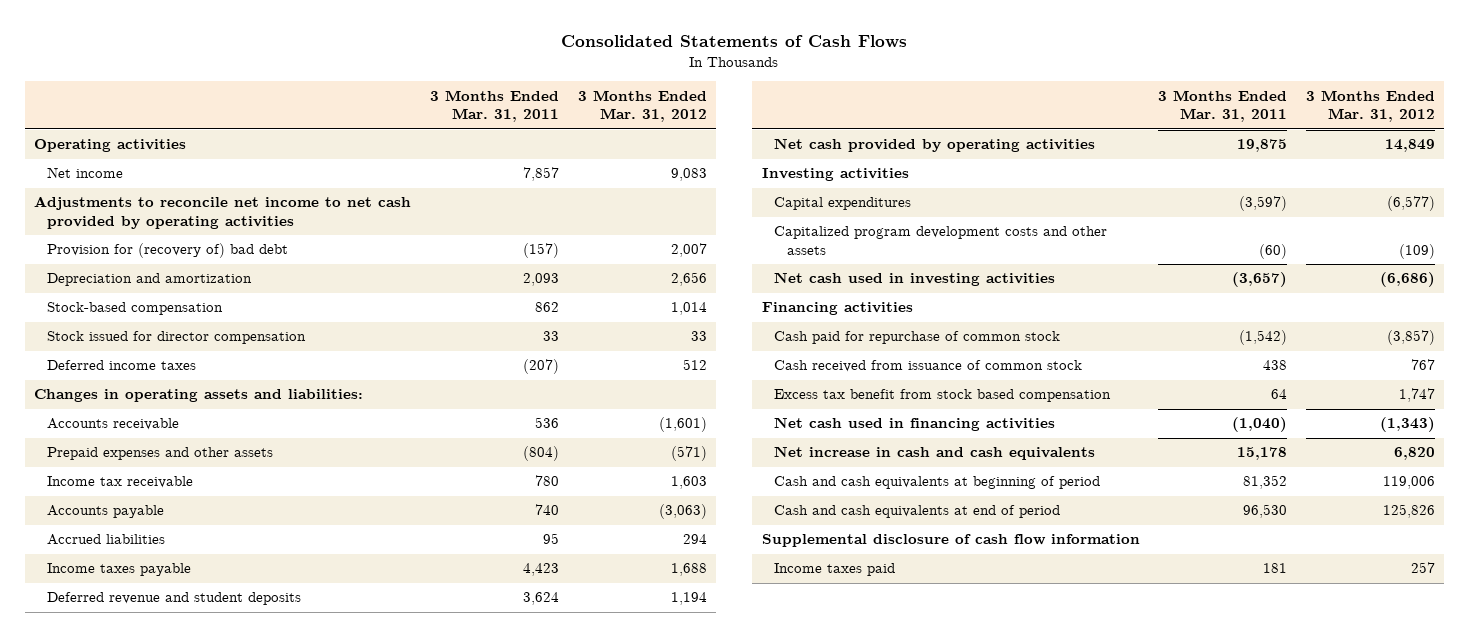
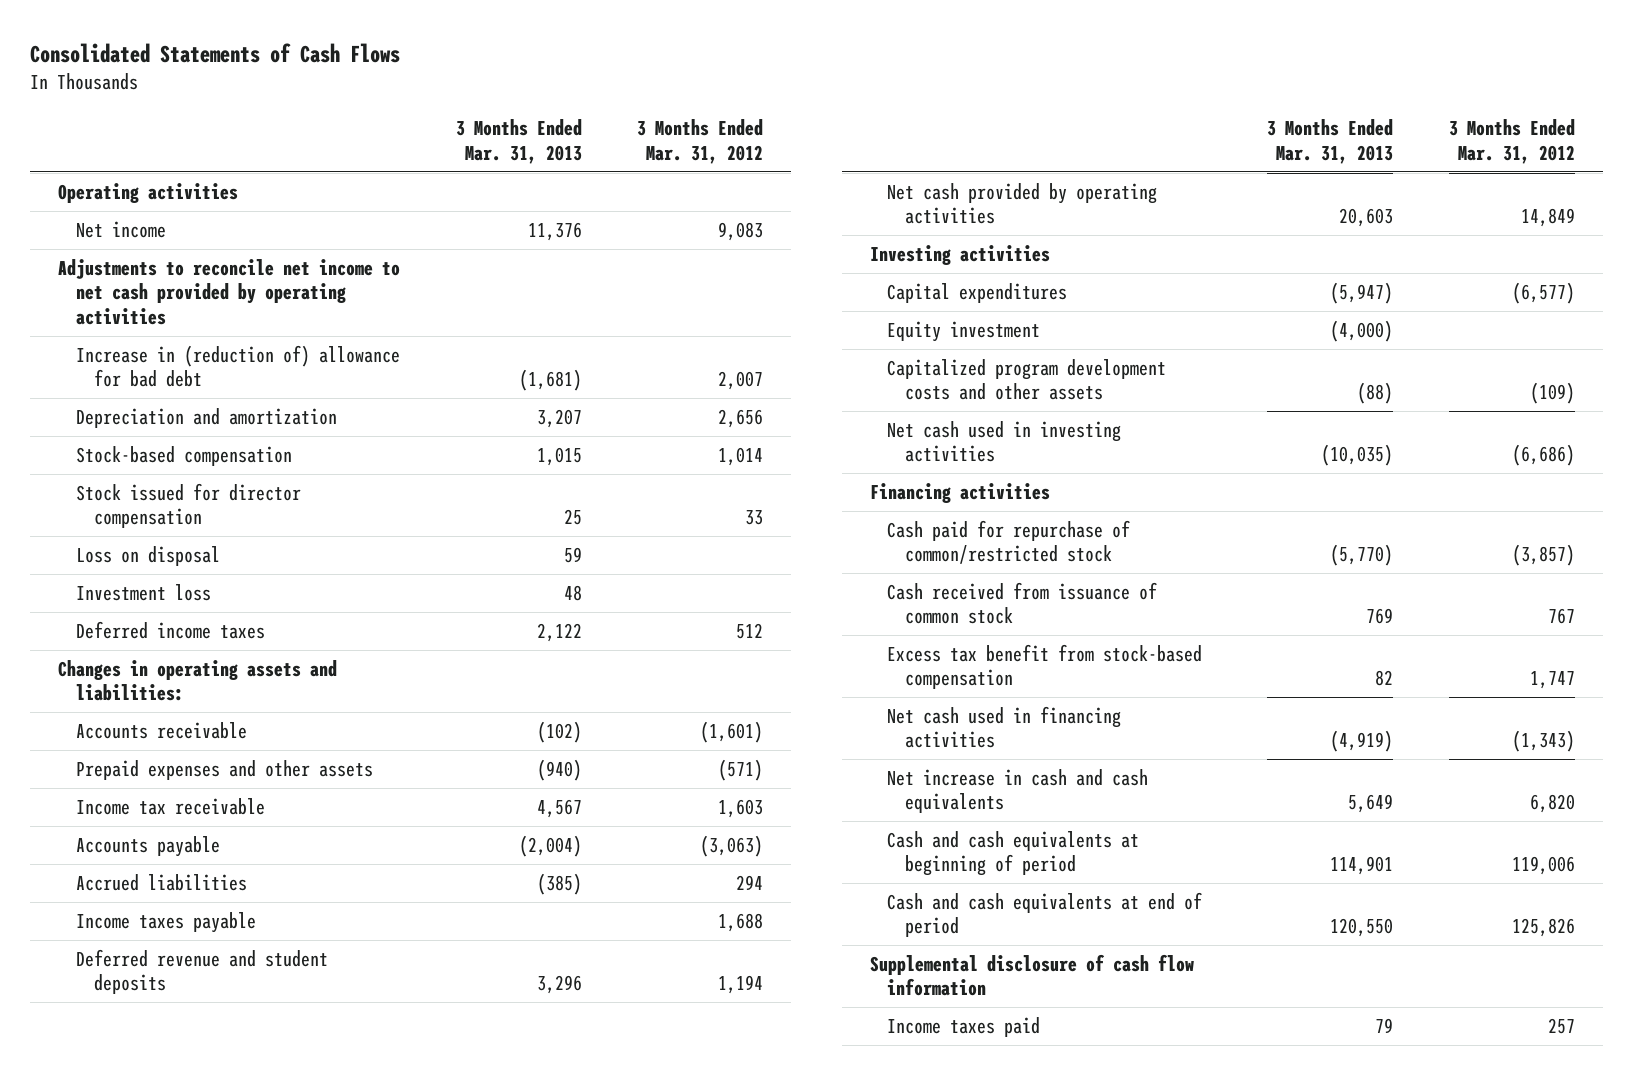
- | 3 Months Ended Mar. 31, 2011 | 3 Months Ended Mar. 31, 2012
+ | 3 Months Ended Mar. 31, 2013 | 3 Months Ended Mar. 31, 2012
- Provision for (recovery of) bad debt | (157) | 2,007
+ Increase in (reduction of) allowance for bad debt | (1,681) | 2,007
+ Loss on disposal | 59 |
+ Investment loss | 48 |
+ Equity investment | (4,000) |
- Cash paid for repurchase of common stock | (1,542) | (3,857)
+ Cash paid for repurchase of common/restricted stock | (5,770) | (3,857)
- Excess tax benefit from stock based compensation | 64 | 1,747
+ Excess tax benefit from stock-based compensation | 82 | 1,747

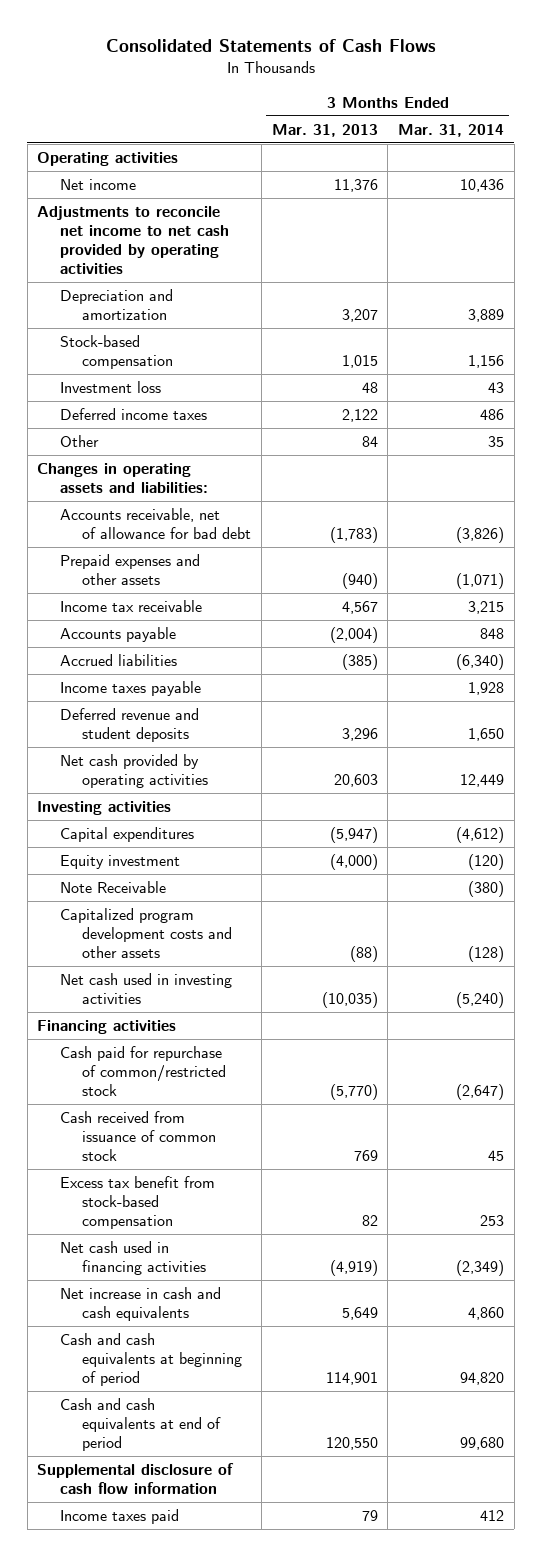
- | 3 Months Ended Mar. 31, 2013 | 3 Months Ended Mar. 31, 2012
+ | 3 Months Ended Mar. 31, 2013 | 3 Months Ended Mar. 31, 2014
- Increase in (reduction of) allowance for bad debt | (1,681) | 2,007
- Stock issued for director compensation | 25 | 33
- Loss on disposal | 59 |
+ Other | 84 | 35
- Accounts receivable | (102) | (1,601)
+ Accounts receivable, net of allowance for bad debt | (1,783) | (3,826)
+ Note Receivable | | (380)

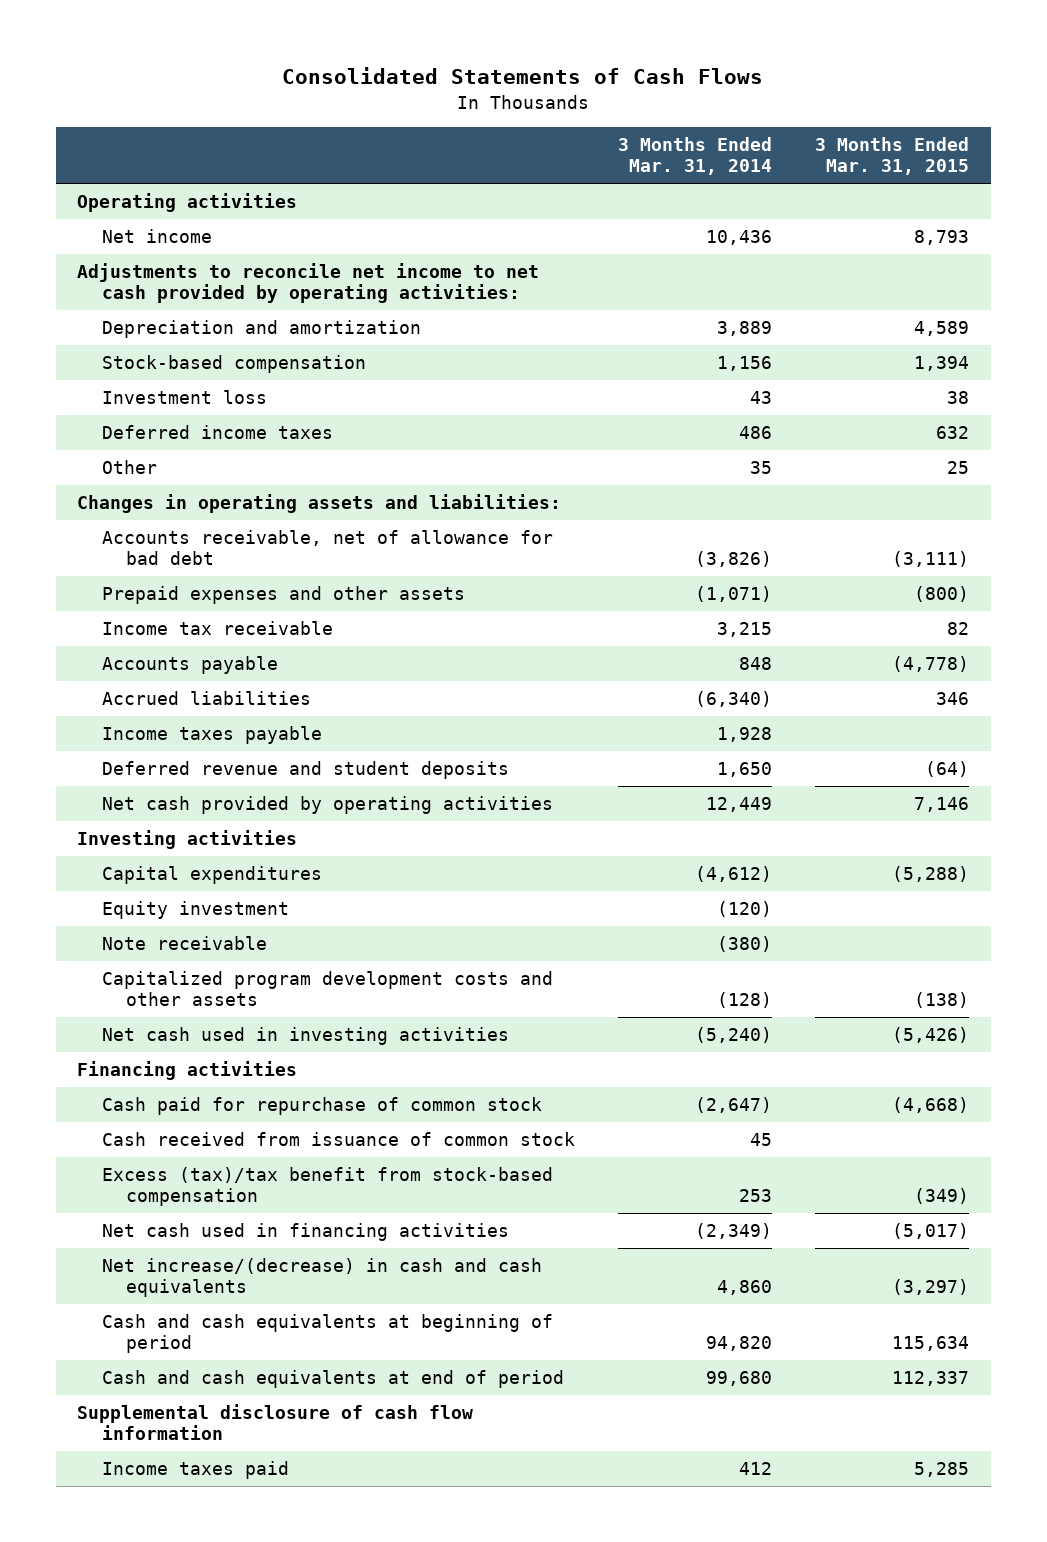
- | 3 Months Ended Mar. 31, 2013 | 3 Months Ended Mar. 31, 2014
+ | 3 Months Ended Mar. 31, 2014 | 3 Months Ended Mar. 31, 2015
- Adjustments to reconcile net income to net cash provided by operating activities
+ Adjustments to reconcile net income to net cash provided by operating activities:
- Note Receivable | | (380)
+ Note receivable | (380) |
- Cash paid for repurchase of common/restricted stock | (5,770) | (2,647)
+ Cash paid for repurchase of common stock | (2,647) | (4,668)
- Excess tax benefit from stock-based compensation | 82 | 253
+ Excess (tax)/tax benefit from stock-based compensation | 253 | (349)
- Net increase in cash and cash equivalents | 5,649 | 4,860
+ Net increase/(decrease) in cash and cash equivalents | 4,860 | (3,297)

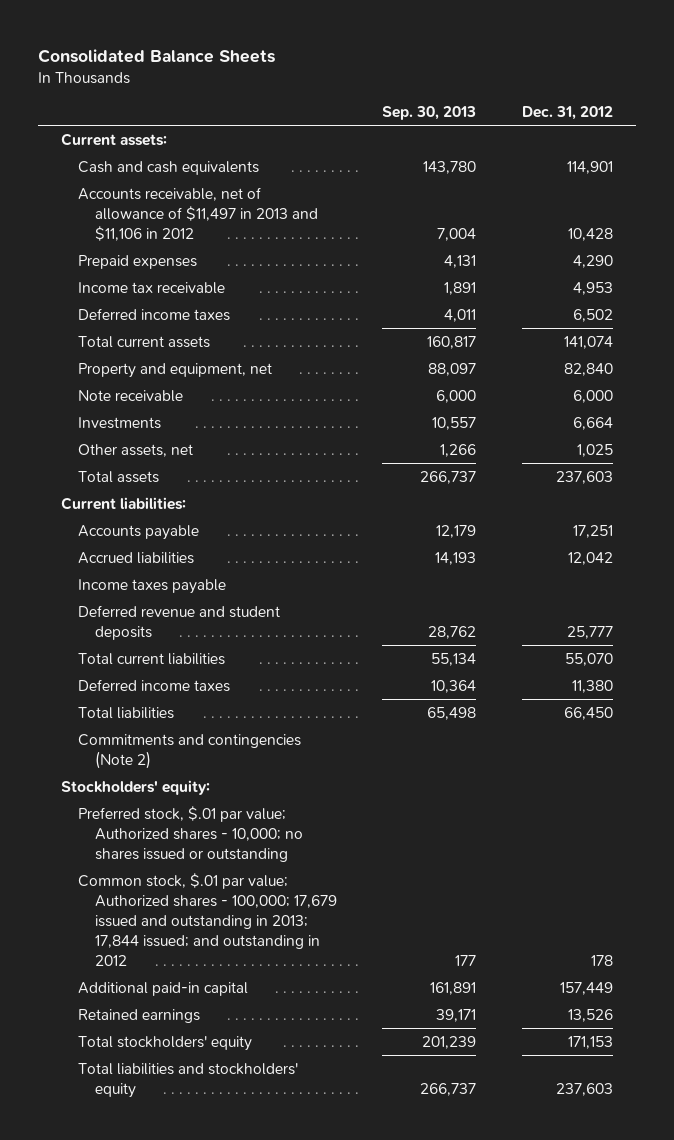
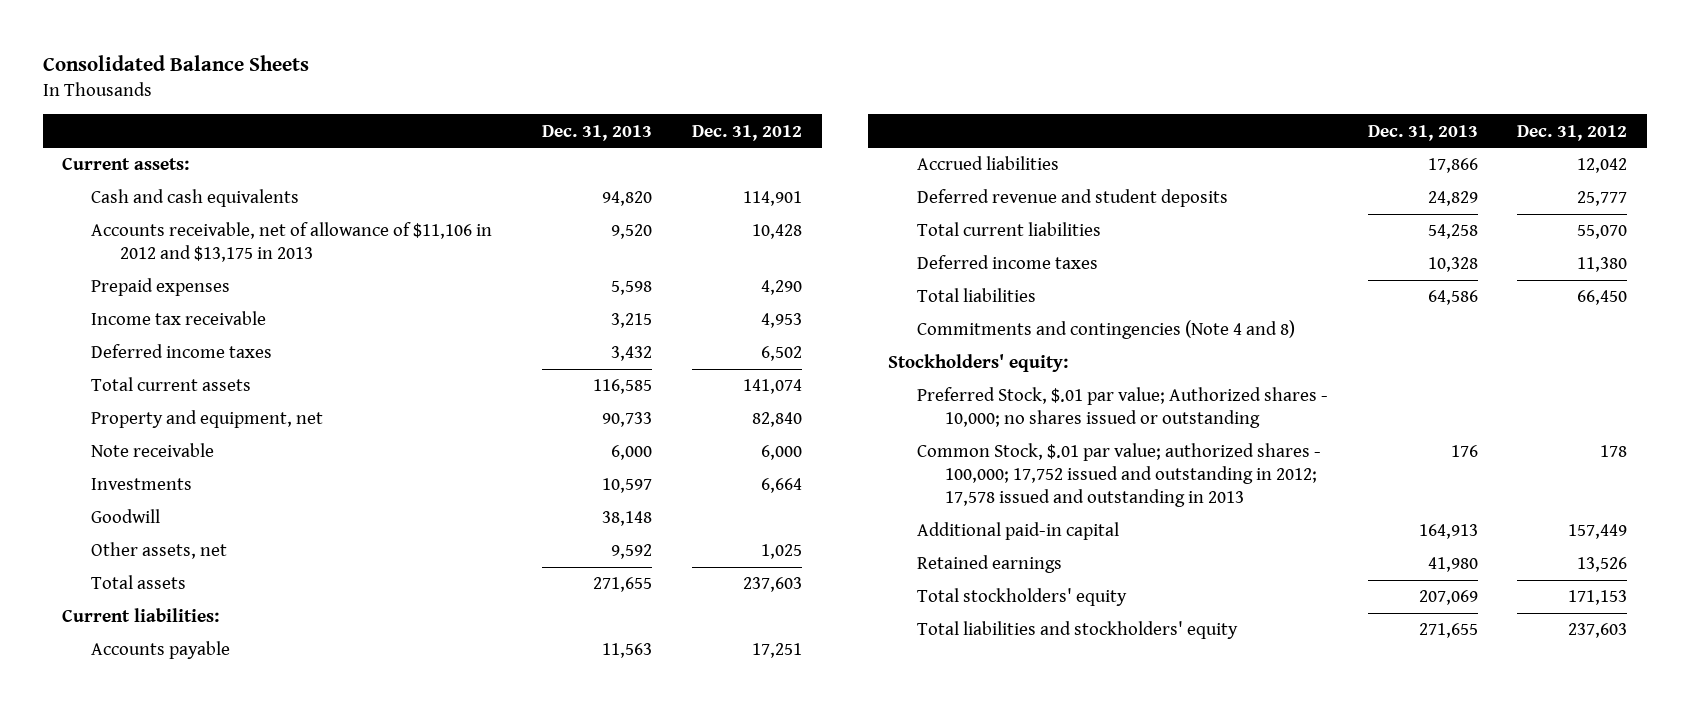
- | Sep. 30, 2013 | Dec. 31, 2012
+ | Dec. 31, 2013 | Dec. 31, 2012
- Accounts receivable, net of allowance of $11,497 in 2013 and $11,106 in 2012 | 7,004 | 10,428
+ Accounts receivable, net of allowance of $11,106 in 2012 and $13,175 in 2013 | 9,520 | 10,428
+ Goodwill | 38,148 |
- Income taxes payable
- Commitments and contingencies (Note 2)
+ Commitments and contingencies (Note 4 and 8)
- Preferred stock, $.01 par value; Authorized shares - 10,000; no shares issued or outstanding
- Common stock, $.01 par value; Authorized shares - 100,000; 17,679 issued and outstanding in 2013; 17,844 issued; and outstanding in 2012 | 177 | 178
+ Preferred Stock, $.01 par value; Authorized shares - 10,000; no shares issued or outstanding
+ Common Stock, $.01 par value; authorized shares - 100,000; 17,752 issued and outstanding in 2012; 17,578 issued and outstanding in 2013 | 176 | 178

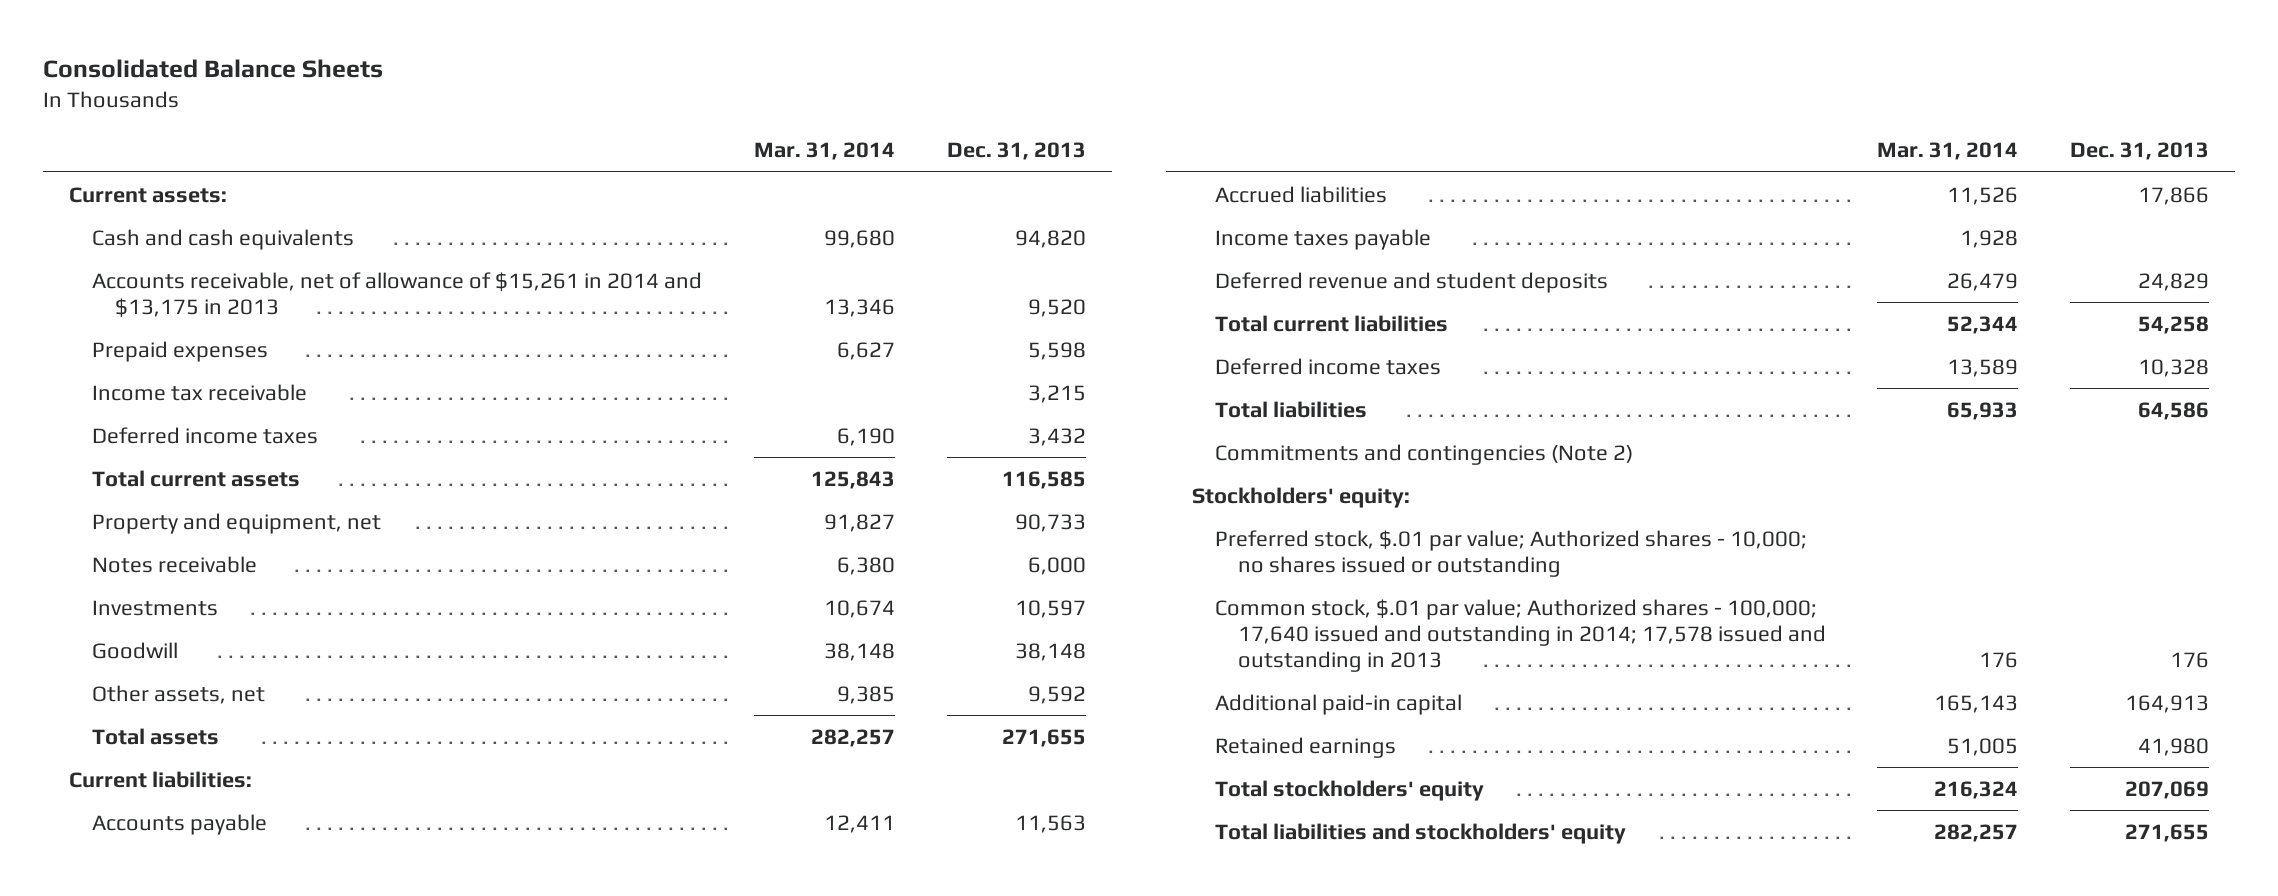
- | Dec. 31, 2013 | Dec. 31, 2012
+ | Mar. 31, 2014 | Dec. 31, 2013
- Accounts receivable, net of allowance of $11,106 in 2012 and $13,175 in 2013 | 9,520 | 10,428
+ Accounts receivable, net of allowance of $15,261 in 2014 and $13,175 in 2013 | 13,346 | 9,520
- Note receivable | 6,000 | 6,000
+ Notes receivable | 6,380 | 6,000
+ Income taxes payable | 1,928 |
- Commitments and contingencies (Note 4 and 8)
+ Commitments and contingencies (Note 2)
- Preferred Stock, $.01 par value; Authorized shares - 10,000; no shares issued or outstanding
- Common Stock, $.01 par value; authorized shares - 100,000; 17,752 issued and outstanding in 2012; 17,578 issued and outstanding in 2013 | 176 | 178
+ Preferred stock, $.01 par value; Authorized shares - 10,000; no shares issued or outstanding
+ Common stock, $.01 par value; Authorized shares - 100,000; 17,640 issued and outstanding in 2014; 17,578 issued and outstanding in 2013 | 176 | 176

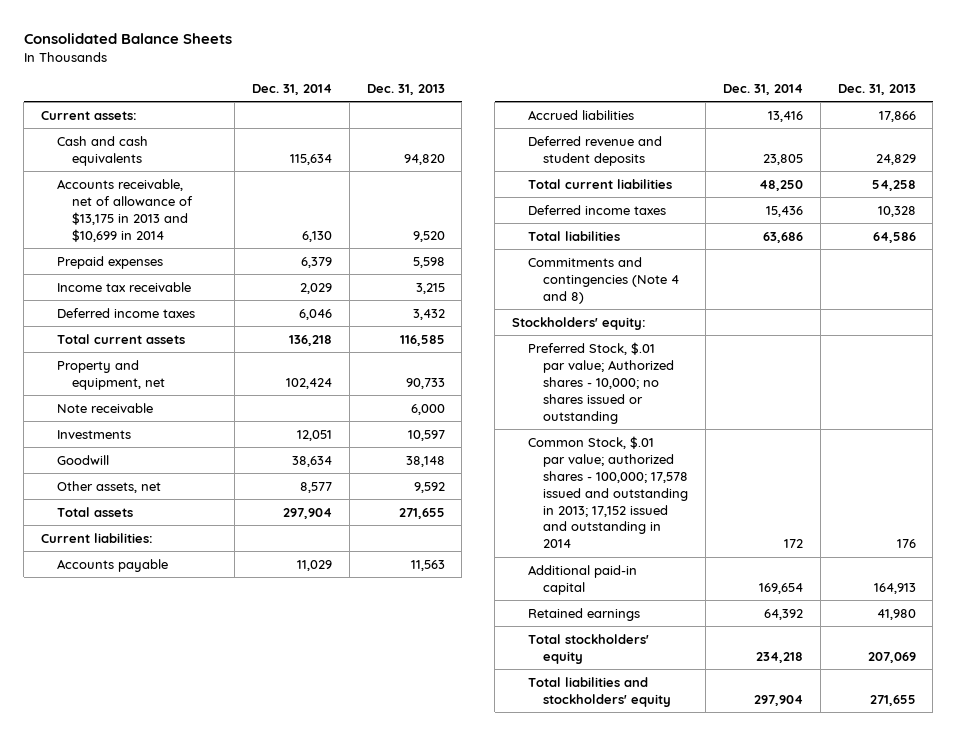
- | Mar. 31, 2014 | Dec. 31, 2013
+ | Dec. 31, 2014 | Dec. 31, 2013
- Accounts receivable, net of allowance of $15,261 in 2014 and $13,175 in 2013 | 13,346 | 9,520
+ Accounts receivable, net of allowance of $13,175 in 2013 and $10,699 in 2014 | 6,130 | 9,520
- Notes receivable | 6,380 | 6,000
+ Note receivable | | 6,000
- Income taxes payable | 1,928 |
- Commitments and contingencies (Note 2)
+ Commitments and contingencies (Note 4 and 8)
- Preferred stock, $.01 par value; Authorized shares - 10,000; no shares issued or outstanding
- Common stock, $.01 par value; Authorized shares - 100,000; 17,640 issued and outstanding in 2014; 17,578 issued and outstanding in 2013 | 176 | 176
+ Preferred Stock, $.01 par value; Authorized shares - 10,000; no shares issued or outstanding
+ Common Stock, $.01 par value; authorized shares - 100,000; 17,578 issued and outstanding in 2013; 17,152 issued and outstanding in 2014 | 172 | 176

